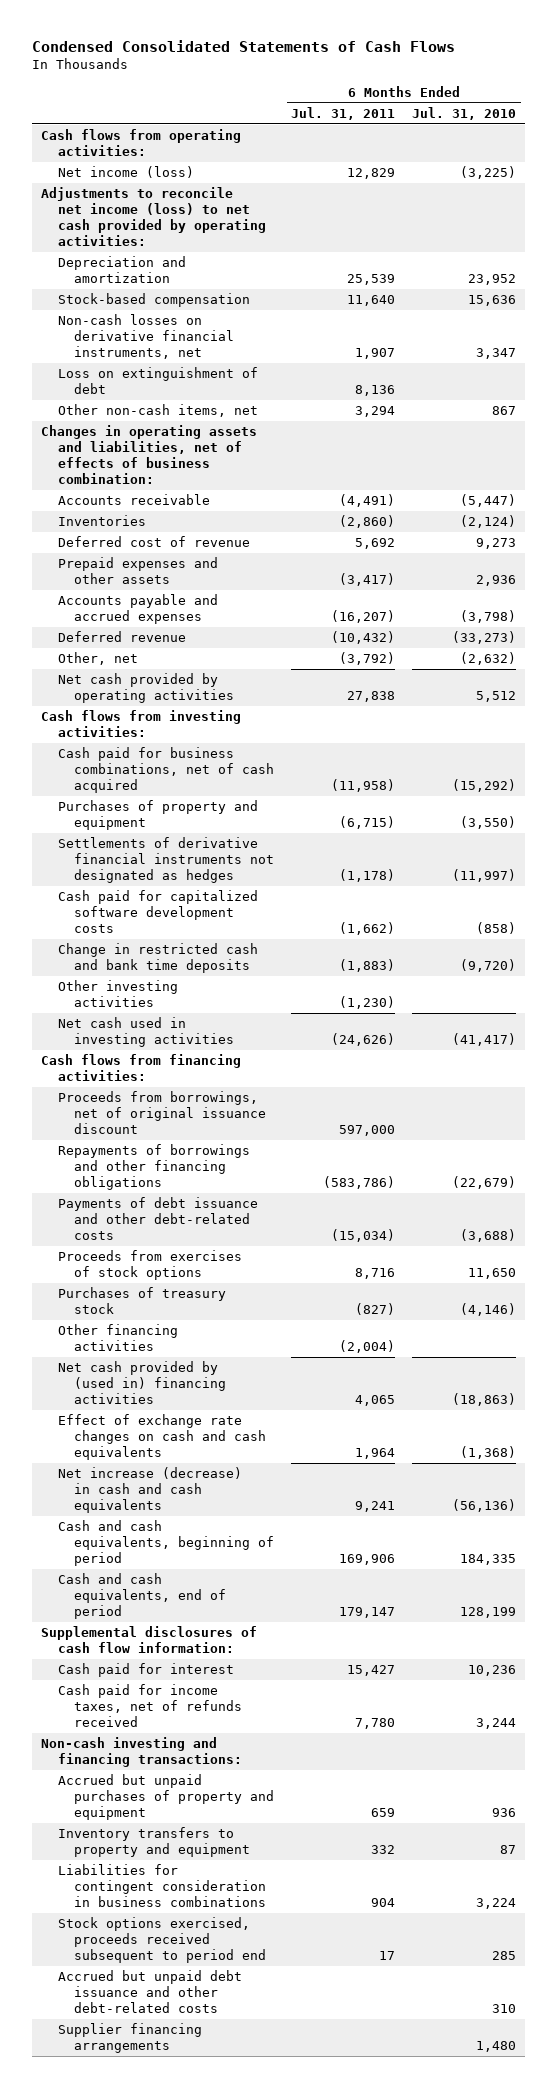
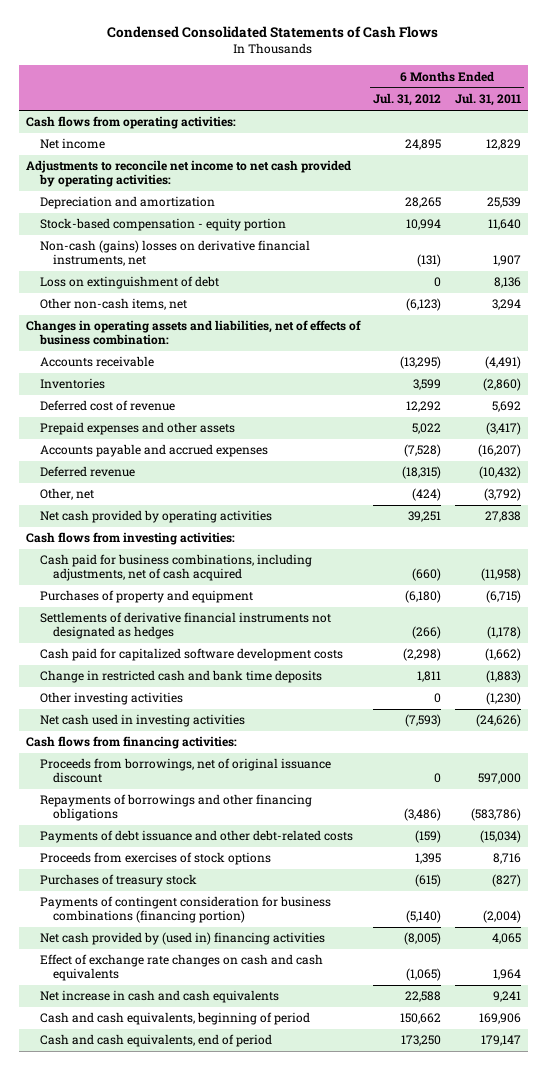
- | 6 Months Ended Jul. 31, 2011 | 6 Months Ended Jul. 31, 2010
+ | 6 Months Ended Jul. 31, 2012 | 6 Months Ended Jul. 31, 2011
- Net income (loss) | 12,829 | (3,225)
- Adjustments to reconcile net income (loss) to net cash provided by operating activities:
+ Net income | 24,895 | 12,829
+ Adjustments to reconcile net income to net cash provided by operating activities:
- Stock-based compensation | 11,640 | 15,636
- Non-cash losses on derivative financial instruments, net | 1,907 | 3,347
+ Stock-based compensation - equity portion | 10,994 | 11,640
+ Non-cash (gains) losses on derivative financial instruments, net | (131) | 1,907
- Cash paid for business combinations, net of cash acquired | (11,958) | (15,292)
+ Cash paid for business combinations, including adjustments, net of cash acquired | (660) | (11,958)
- Other financing activities | (2,004) |
+ Payments of contingent consideration for business combinations (financing portion) | (5,140) | (2,004)
- Net increase (decrease) in cash and cash equivalents | 9,241 | (56,136)
+ Net increase in cash and cash equivalents | 22,588 | 9,241
- Supplemental disclosures of cash flow information:
- Cash paid for interest | 15,427 | 10,236
- Cash paid for income taxes, net of refunds received | 7,780 | 3,244
- Non-cash investing and financing transactions:
- Accrued but unpaid purchases of property and equipment | 659 | 936
- Inventory transfers to property and equipment | 332 | 87
- Liabilities for contingent consideration in business combinations | 904 | 3,224
- Stock options exercised, proceeds received subsequent to period end | 17 | 285
- Accrued but unpaid debt issuance and other debt-related costs | | 310
- Supplier financing arrangements | | 1,480

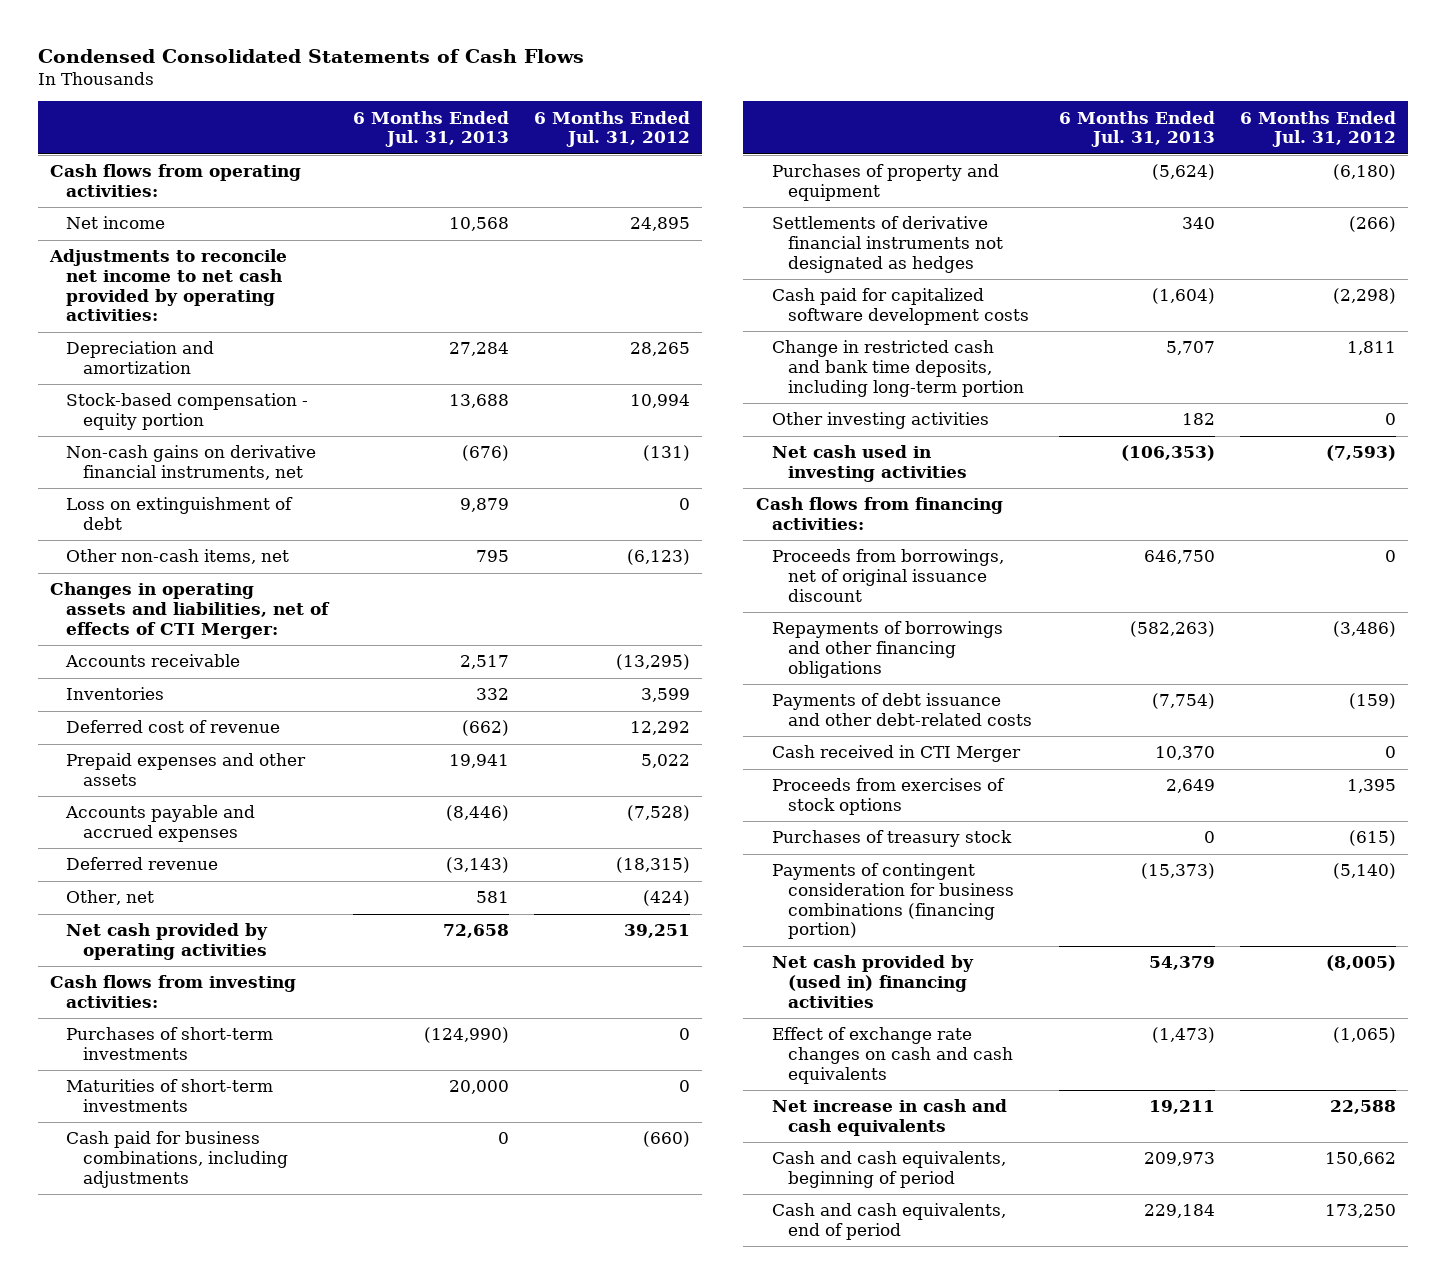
- | 6 Months Ended Jul. 31, 2012 | 6 Months Ended Jul. 31, 2011
+ | 6 Months Ended Jul. 31, 2013 | 6 Months Ended Jul. 31, 2012
- Non-cash (gains) losses on derivative financial instruments, net | (131) | 1,907
+ Non-cash gains on derivative financial instruments, net | (676) | (131)
- Changes in operating assets and liabilities, net of effects of business combination:
+ Changes in operating assets and liabilities, net of effects of CTI Merger:
- Cash paid for business combinations, including adjustments, net of cash acquired | (660) | (11,958)
+ Purchases of short-term investments | (124,990) | 0
+ Maturities of short-term investments | 20,000 | 0
+ Cash paid for business combinations, including adjustments | 0 | (660)
- Change in restricted cash and bank time deposits | 1,811 | (1,883)
+ Change in restricted cash and bank time deposits, including long-term portion | 5,707 | 1,811
+ Cash received in CTI Merger | 10,370 | 0

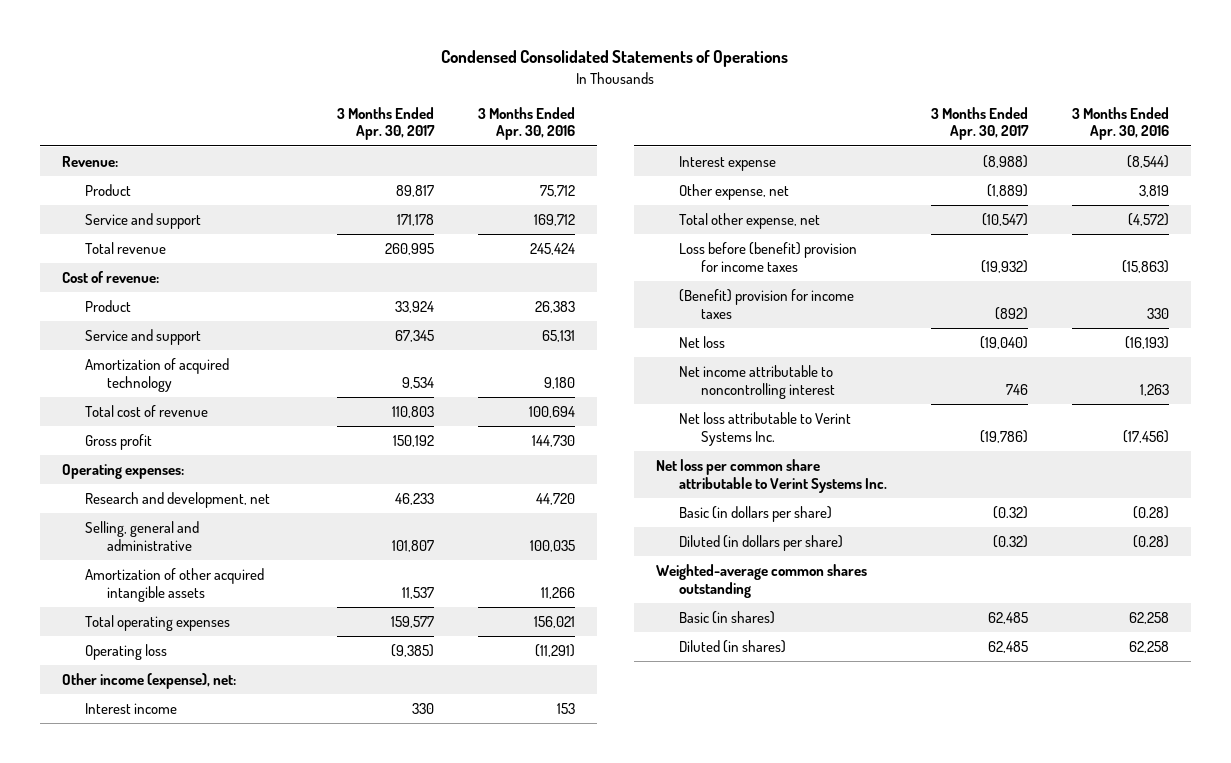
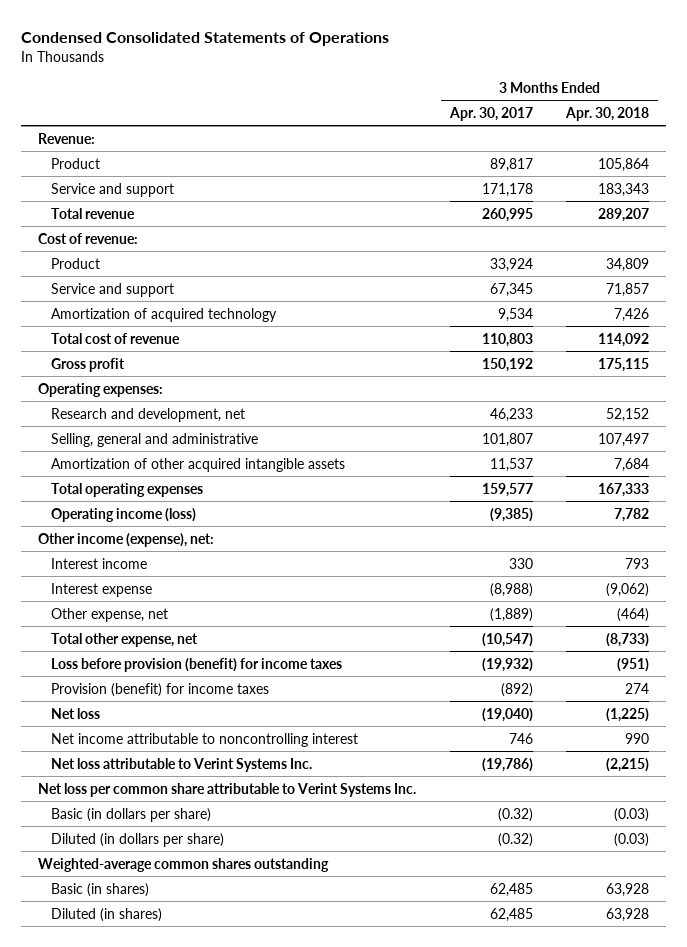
- | 3 Months Ended Apr. 30, 2017 | 3 Months Ended Apr. 30, 2016
+ | 3 Months Ended Apr. 30, 2017 | 3 Months Ended Apr. 30, 2018
- Operating loss | (9,385) | (11,291)
+ Operating income (loss) | (9,385) | 7,782
- Loss before (benefit) provision for income taxes | (19,932) | (15,863)
- (Benefit) provision for income taxes | (892) | 330
+ Loss before provision (benefit) for income taxes | (19,932) | (951)
+ Provision (benefit) for income taxes | (892) | 274

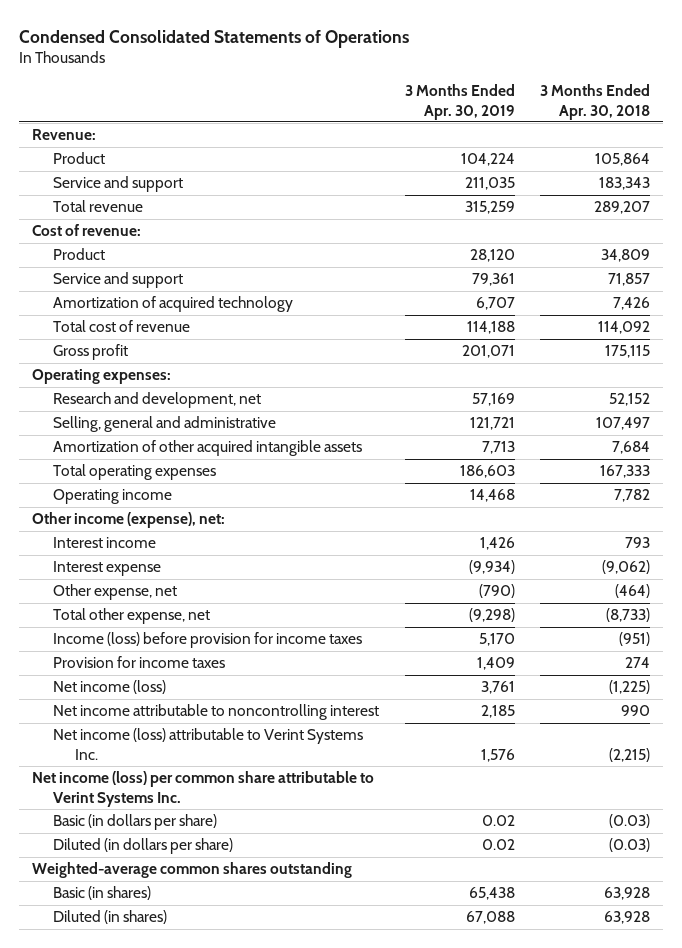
- | 3 Months Ended Apr. 30, 2017 | 3 Months Ended Apr. 30, 2018
+ | 3 Months Ended Apr. 30, 2019 | 3 Months Ended Apr. 30, 2018
- Operating income (loss) | (9,385) | 7,782
+ Operating income | 14,468 | 7,782
- Loss before provision (benefit) for income taxes | (19,932) | (951)
- Provision (benefit) for income taxes | (892) | 274
- Net loss | (19,040) | (1,225)
+ Income (loss) before provision for income taxes | 5,170 | (951)
+ Provision for income taxes | 1,409 | 274
+ Net income (loss) | 3,761 | (1,225)
- Net loss attributable to Verint Systems Inc. | (19,786) | (2,215)
- Net loss per common share attributable to Verint Systems Inc.
+ Net income (loss) attributable to Verint Systems Inc. | 1,576 | (2,215)
+ Net income (loss) per common share attributable to Verint Systems Inc.

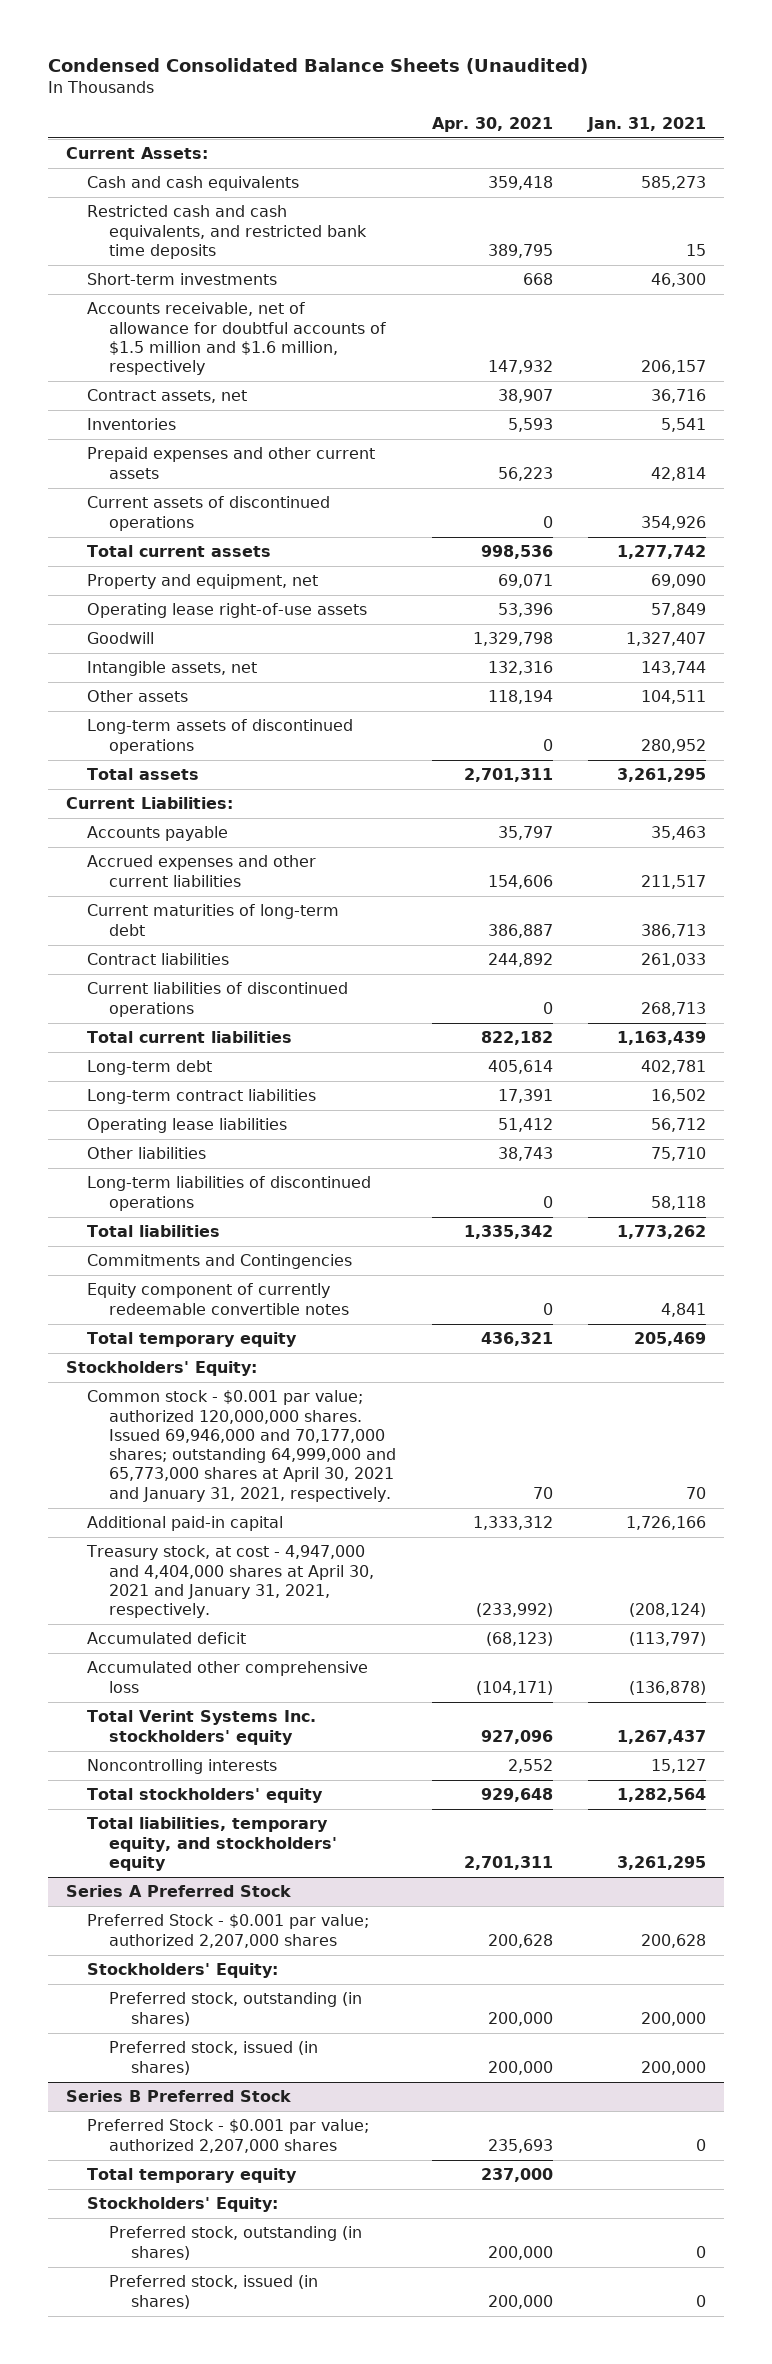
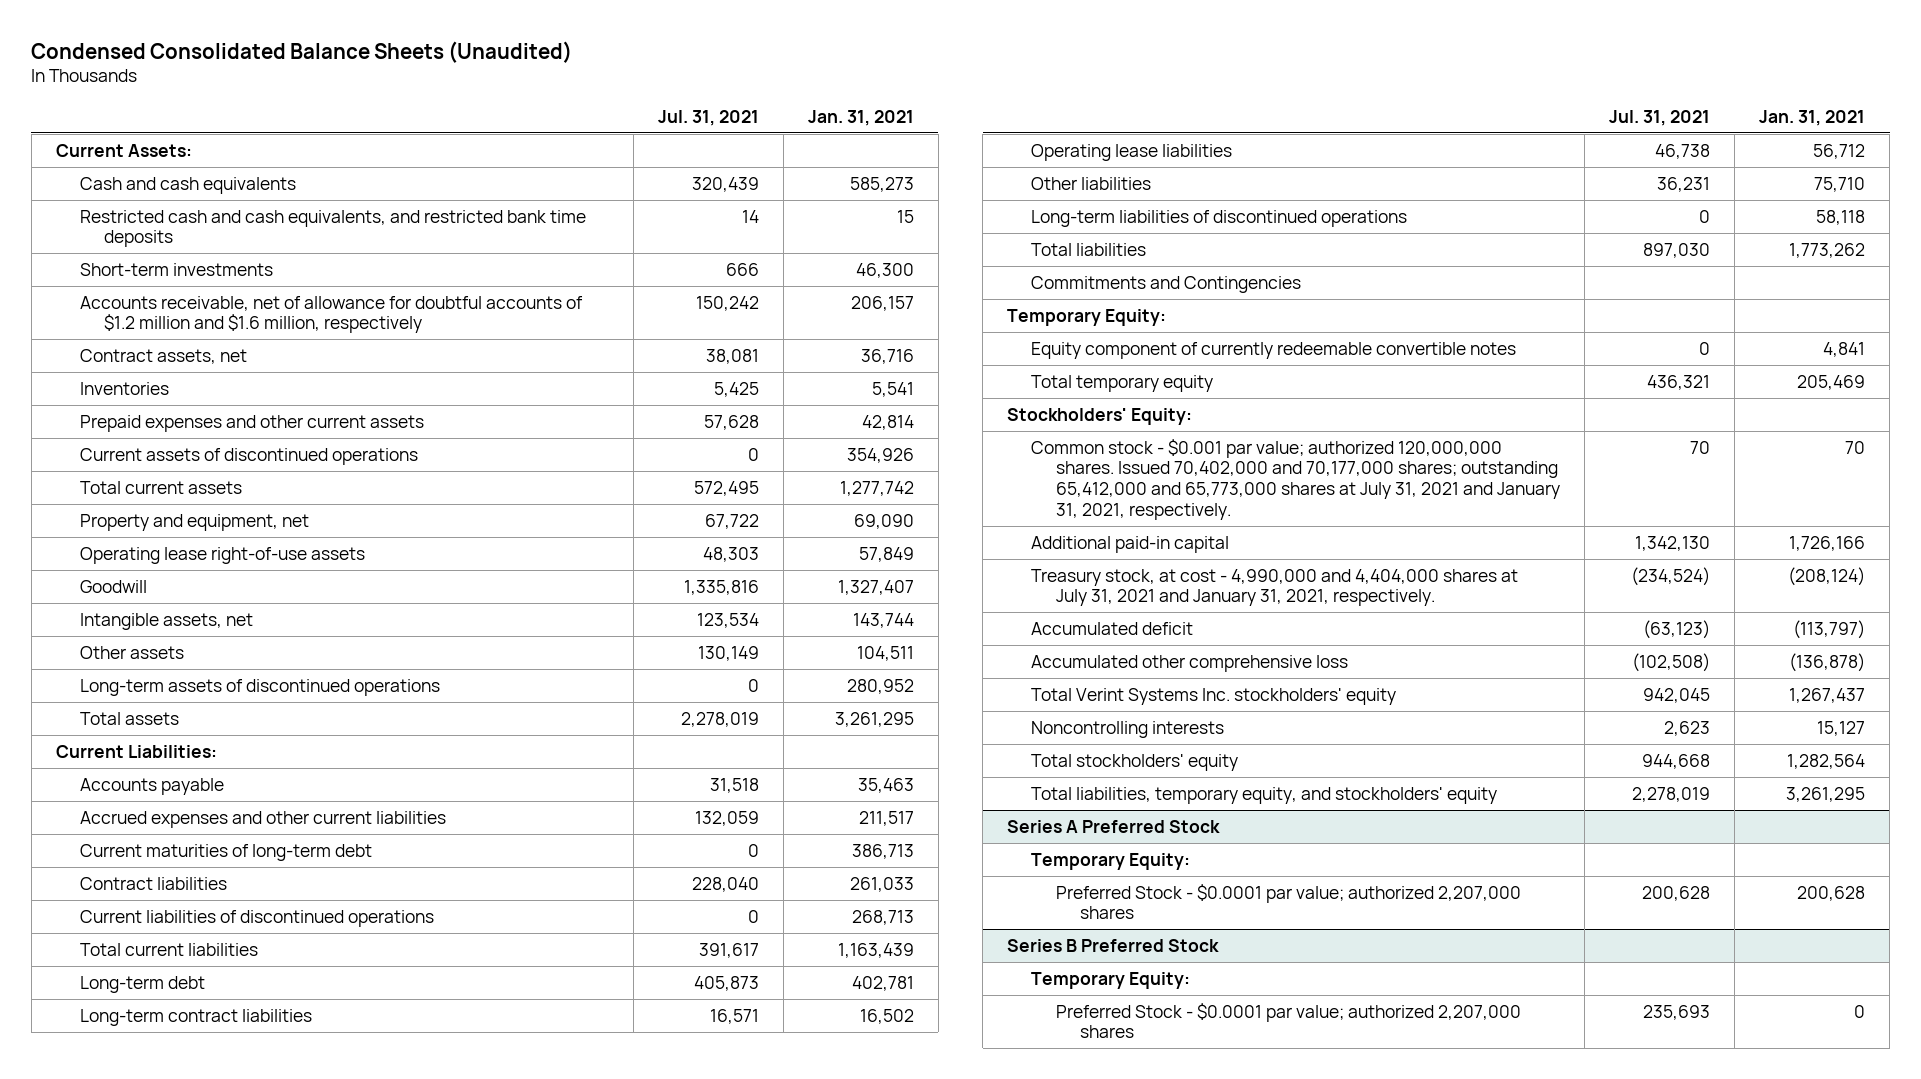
- | Apr. 30, 2021 | Jan. 31, 2021
+ | Jul. 31, 2021 | Jan. 31, 2021
- Accounts receivable, net of allowance for doubtful accounts of $1.5 million and $1.6 million, respectively | 147,932 | 206,157
+ Accounts receivable, net of allowance for doubtful accounts of $1.2 million and $1.6 million, respectively | 150,242 | 206,157
+ Temporary Equity:
- Common stock - $0.001 par value; authorized 120,000,000 shares. Issued 69,946,000 and 70,177,000 shares; outstanding 64,999,000 and 65,773,000 shares at April 30, 2021 and January 31, 2021, respectively. | 70 | 70
+ Common stock - $0.001 par value; authorized 120,000,000 shares. Issued 70,402,000 and 70,177,000 shares; outstanding 65,412,000 and 65,773,000 shares at July 31, 2021 and January 31, 2021, respectively. | 70 | 70
- Treasury stock, at cost - 4,947,000 and 4,404,000 shares at April 30, 2021 and January 31, 2021, respectively. | (233,992) | (208,124)
+ Treasury stock, at cost - 4,990,000 and 4,404,000 shares at July 31, 2021 and January 31, 2021, respectively. | (234,524) | (208,124)
@ Series A Preferred Stock
- Preferred Stock - $0.001 par value; authorized 2,207,000 shares | 200,628 | 200,628
- Stockholders' Equity:
- Preferred stock, outstanding (in shares) | 200,000 | 200,000
- Preferred stock, issued (in shares) | 200,000 | 200,000
+ Temporary Equity:
+ Preferred Stock - $0.0001 par value; authorized 2,207,000 shares | 200,628 | 200,628
@ Series B Preferred Stock
- Preferred Stock - $0.001 par value; authorized 2,207,000 shares | 235,693 | 0
- Total temporary equity | 237,000 |
- Stockholders' Equity:
- Preferred stock, outstanding (in shares) | 200,000 | 0
- Preferred stock, issued (in shares) | 200,000 | 0
+ Temporary Equity:
+ Preferred Stock - $0.0001 par value; authorized 2,207,000 shares | 235,693 | 0

